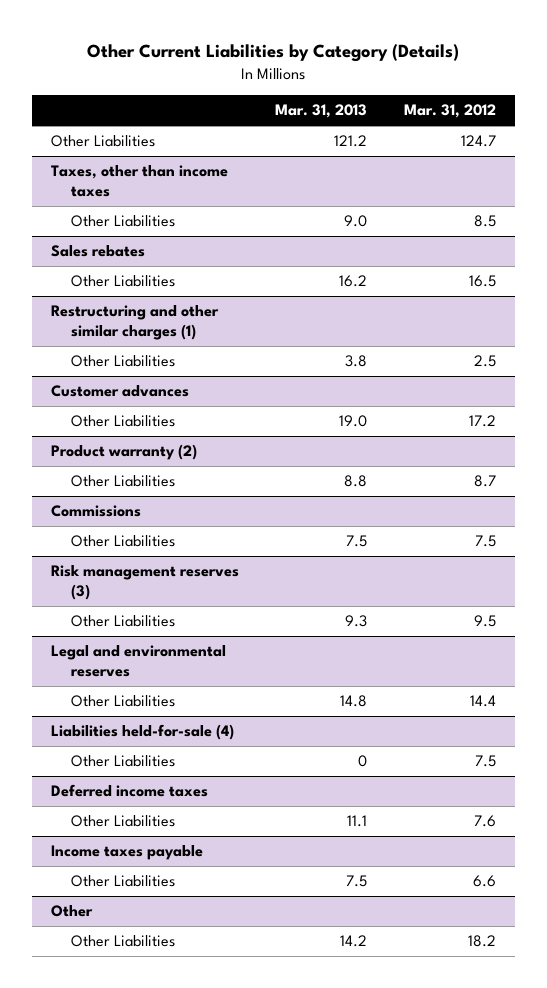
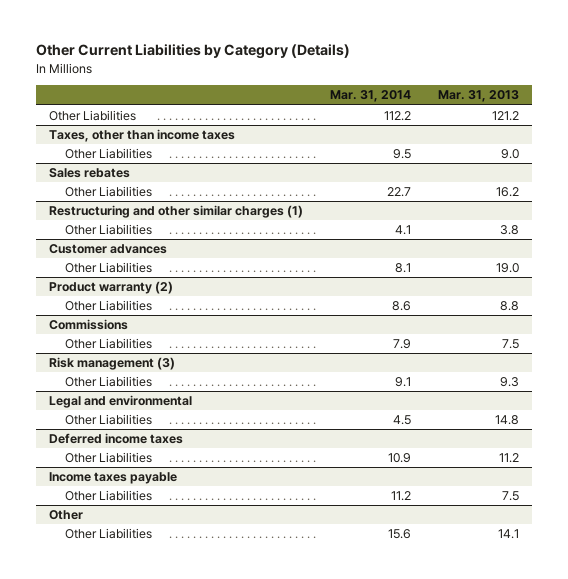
- | Mar. 31, 2013 | Mar. 31, 2012
+ | Mar. 31, 2014 | Mar. 31, 2013
- Risk management reserves (3)
+ Risk management (3)
- Legal and environmental reserves
+ Legal and environmental
- Liabilities held-for-sale (4)
- Other Liabilities | 0 | 7.5
@ Deferred income taxes
- Other Liabilities | 11.1 | 7.6
+ Other Liabilities | 10.9 | 11.2
@ Other
- Other Liabilities | 14.2 | 18.2
+ Other Liabilities | 15.6 | 14.1

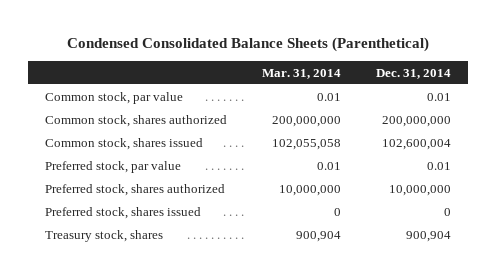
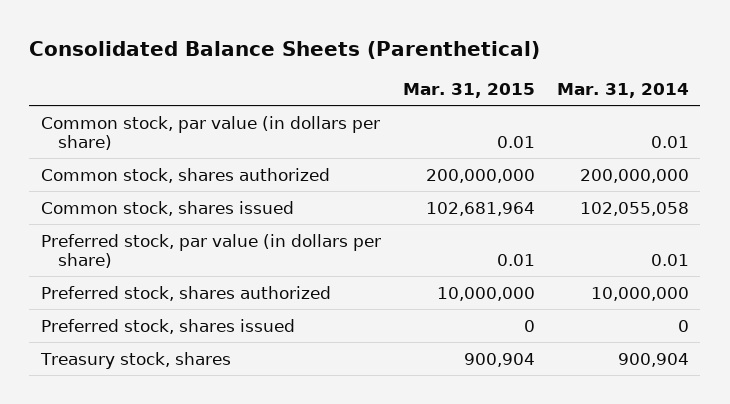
- Condensed Consolidated Balance Sheets (Parenthetical)
+ Consolidated Balance Sheets (Parenthetical)
- | Mar. 31, 2014 | Dec. 31, 2014
+ | Mar. 31, 2015 | Mar. 31, 2014
- Common stock, par value | 0.01 | 0.01
+ Common stock, par value (in dollars per share) | 0.01 | 0.01
- Preferred stock, par value | 0.01 | 0.01
+ Preferred stock, par value (in dollars per share) | 0.01 | 0.01

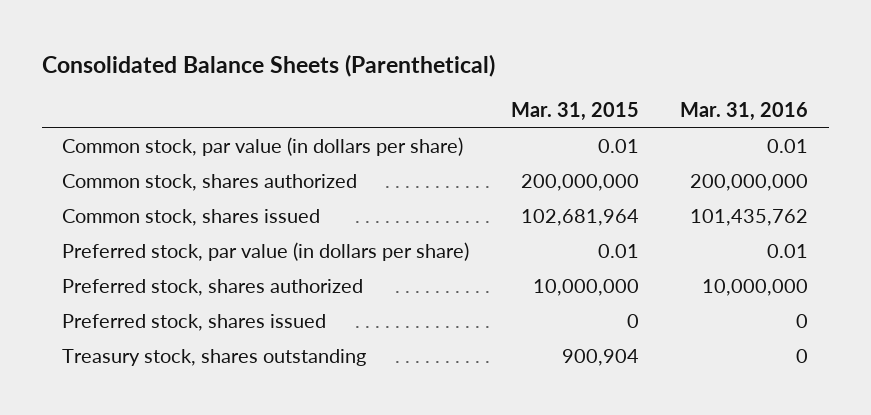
- | Mar. 31, 2015 | Mar. 31, 2014
+ | Mar. 31, 2015 | Mar. 31, 2016
- Treasury stock, shares | 900,904 | 900,904
+ Treasury stock, shares outstanding | 900,904 | 0

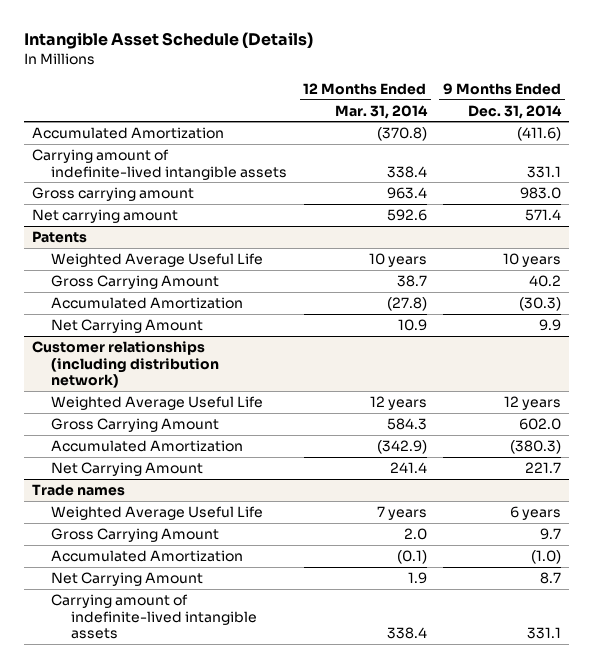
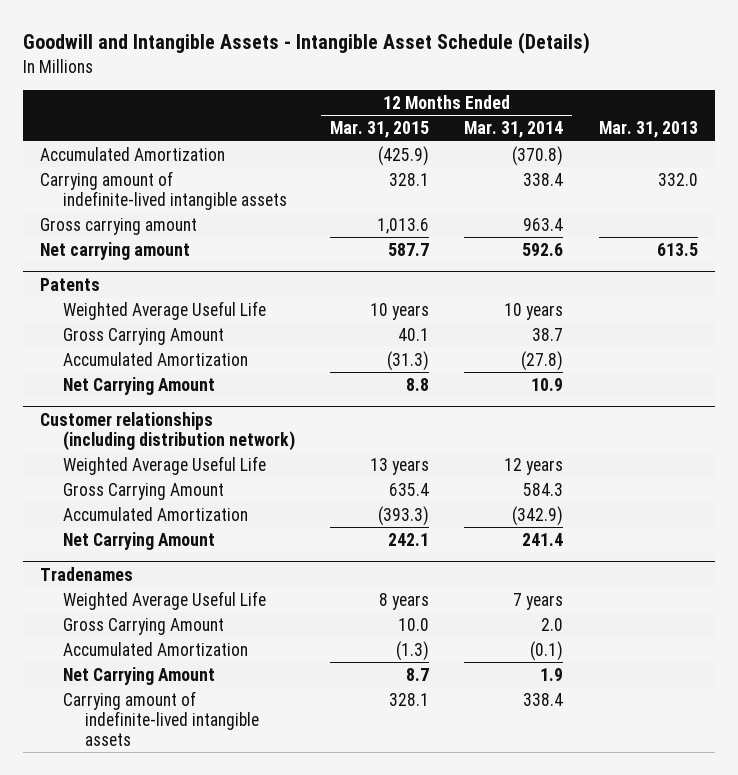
- Intangible Asset Schedule (Details)
+ Goodwill and Intangible Assets - Intangible Asset Schedule (Details)
- | 12 Months Ended Mar. 31, 2014 | 9 Months Ended Dec. 31, 2014
+ | 12 Months Ended Mar. 31, 2015 | 12 Months Ended Mar. 31, 2014 | Mar. 31, 2013
- Trade names
+ Tradenames

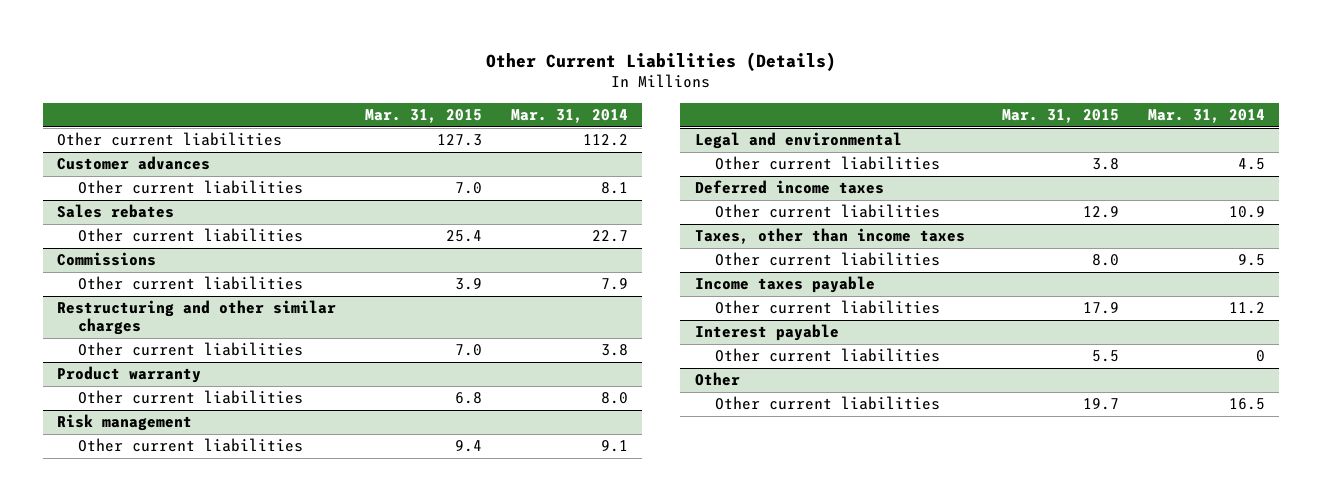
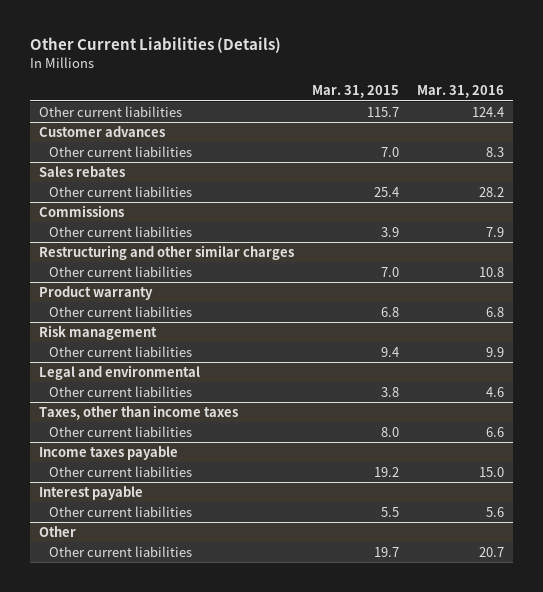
- | Mar. 31, 2015 | Mar. 31, 2014
+ | Mar. 31, 2015 | Mar. 31, 2016
- Other current liabilities | 127.3 | 112.2
+ Other current liabilities | 115.7 | 124.4
- Deferred income taxes
- Other current liabilities | 12.9 | 10.9
@ Income taxes payable
- Other current liabilities | 17.9 | 11.2
+ Other current liabilities | 19.2 | 15.0

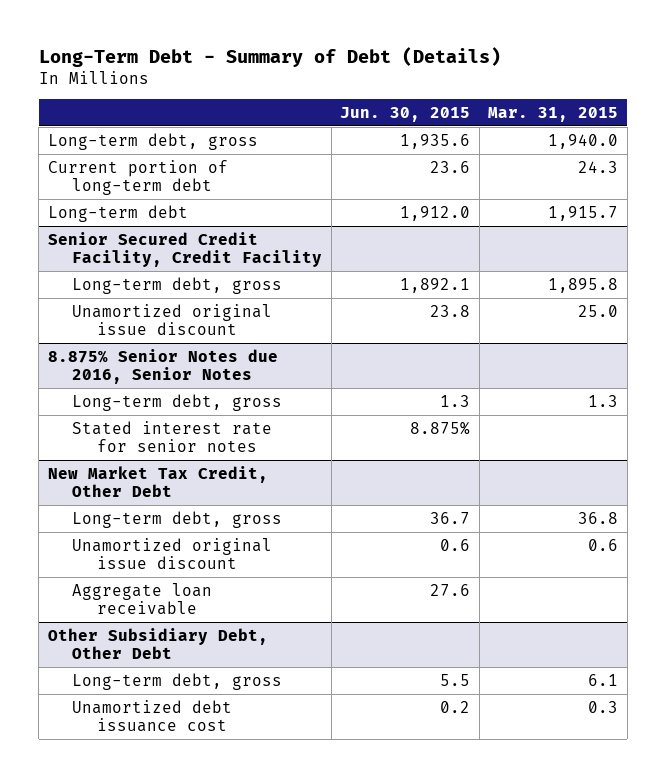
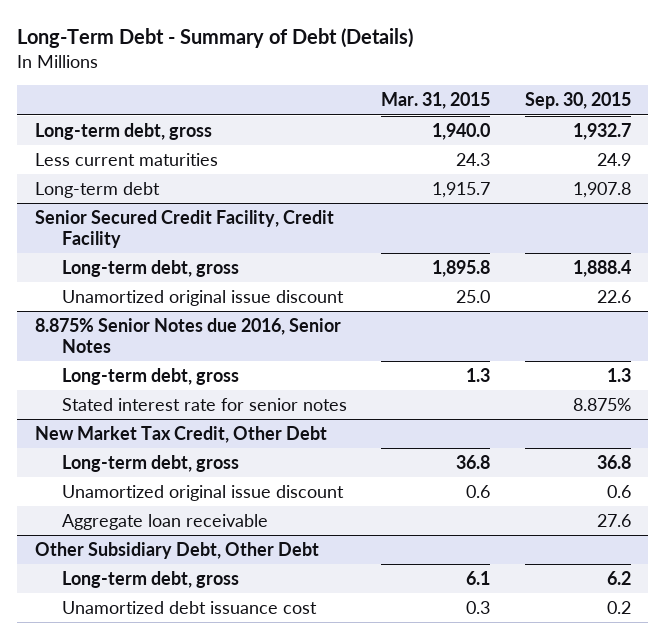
- | Jun. 30, 2015 | Mar. 31, 2015
+ | Mar. 31, 2015 | Sep. 30, 2015
- Current portion of long-term debt | 23.6 | 24.3
+ Less current maturities | 24.3 | 24.9

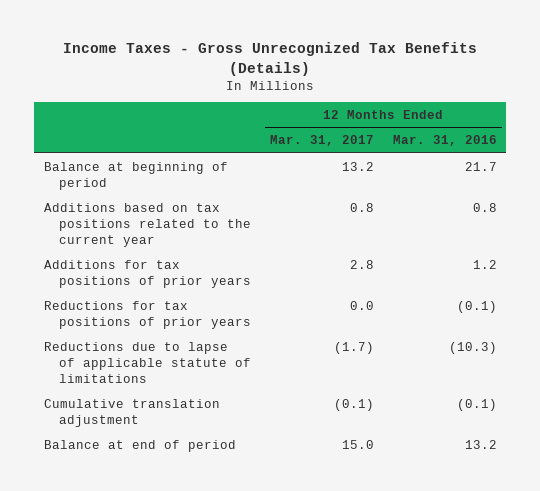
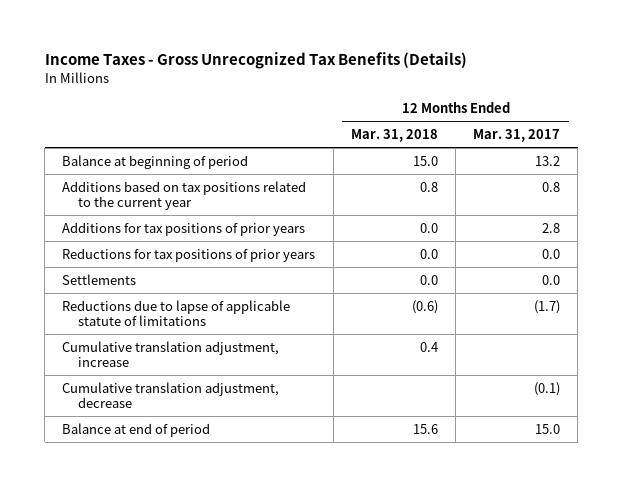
- | 12 Months Ended Mar. 31, 2017 | 12 Months Ended Mar. 31, 2016
+ | 12 Months Ended Mar. 31, 2018 | 12 Months Ended Mar. 31, 2017
+ Settlements | 0.0 | 0.0
- Cumulative translation adjustment | (0.1) | (0.1)
+ Cumulative translation adjustment, increase | 0.4 |
+ Cumulative translation adjustment, decrease | | (0.1)

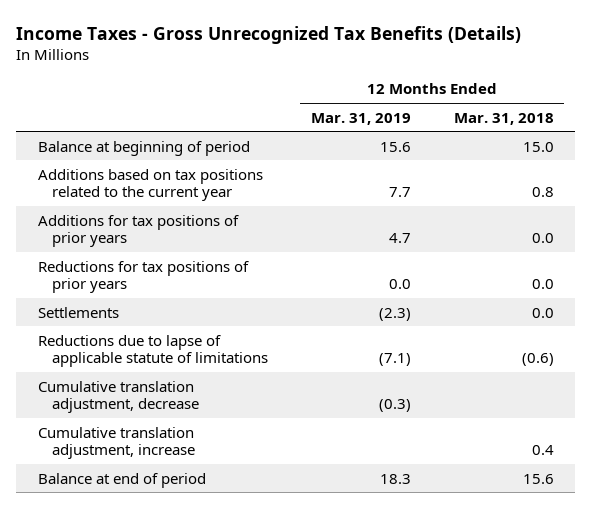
- | 12 Months Ended Mar. 31, 2018 | 12 Months Ended Mar. 31, 2017
+ | 12 Months Ended Mar. 31, 2019 | 12 Months Ended Mar. 31, 2018
moved down: Cumulative translation adjustment, increase | | 0.4

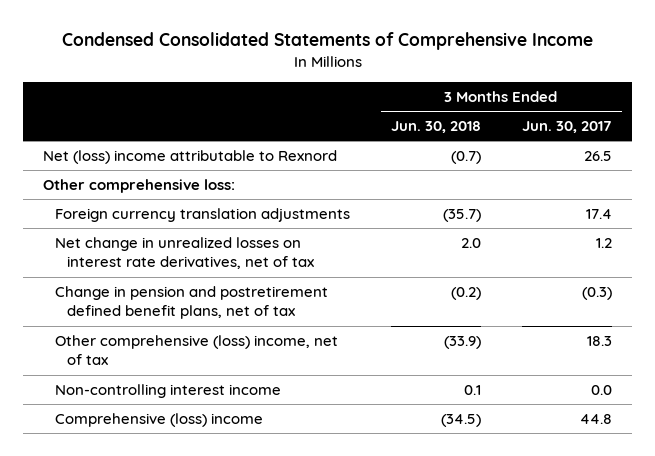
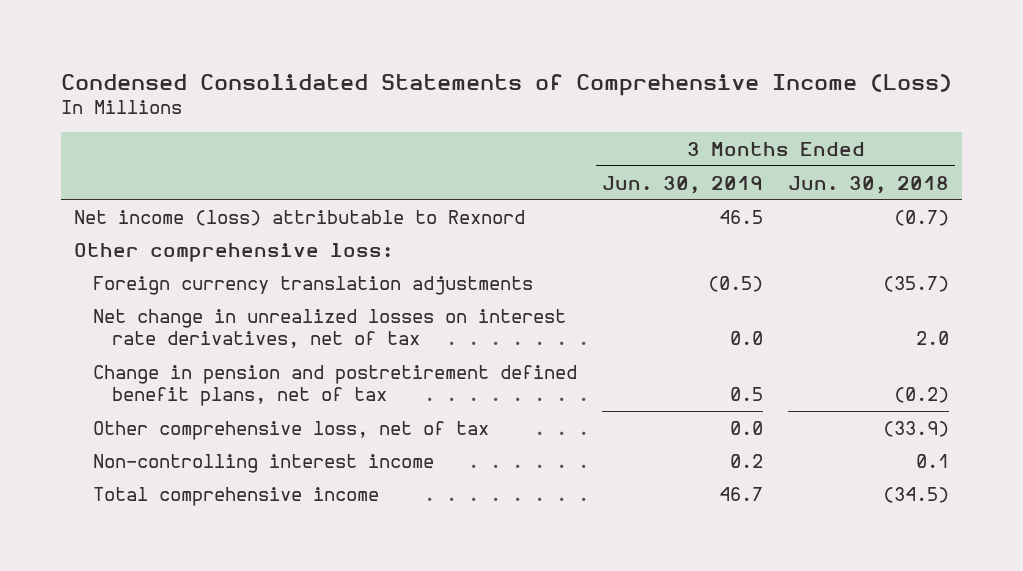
- Condensed Consolidated Statements of Comprehensive Income
+ Condensed Consolidated Statements of Comprehensive Income (Loss)
- | 3 Months Ended Jun. 30, 2018 | 3 Months Ended Jun. 30, 2017
+ | 3 Months Ended Jun. 30, 2019 | 3 Months Ended Jun. 30, 2018
- Net (loss) income attributable to Rexnord | (0.7) | 26.5
+ Net income (loss) attributable to Rexnord | 46.5 | (0.7)
- Other comprehensive (loss) income, net of tax | (33.9) | 18.3
+ Other comprehensive loss, net of tax | 0.0 | (33.9)
- Comprehensive (loss) income | (34.5) | 44.8
+ Total comprehensive income | 46.7 | (34.5)

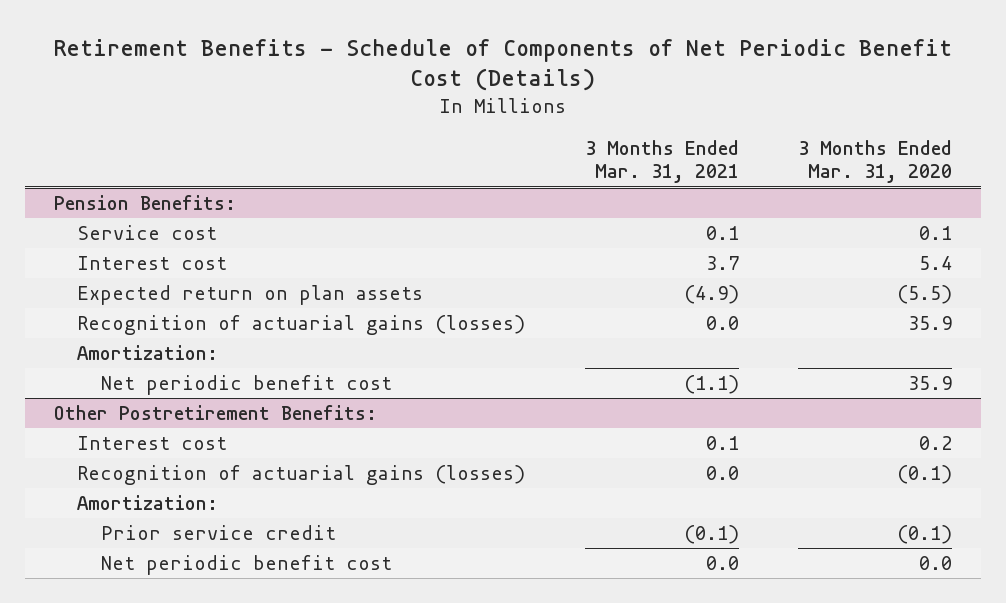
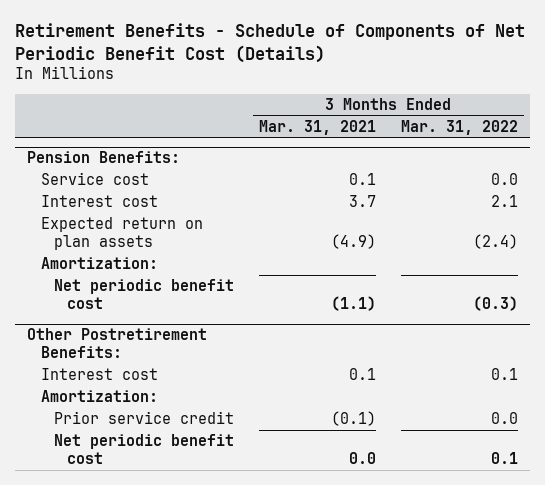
- | 3 Months Ended Mar. 31, 2021 | 3 Months Ended Mar. 31, 2020
+ | 3 Months Ended Mar. 31, 2021 | 3 Months Ended Mar. 31, 2022
@ Pension Benefits:
- Recognition of actuarial gains (losses) | 0.0 | 35.9
@ Other Postretirement Benefits:
- Recognition of actuarial gains (losses) | 0.0 | (0.1)

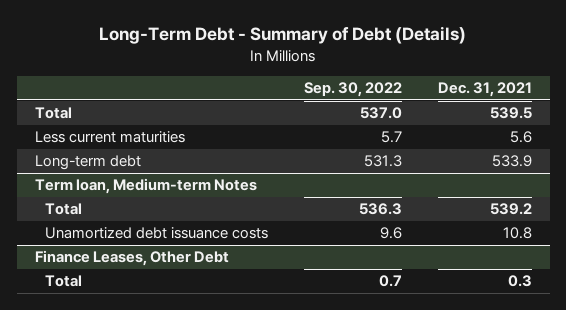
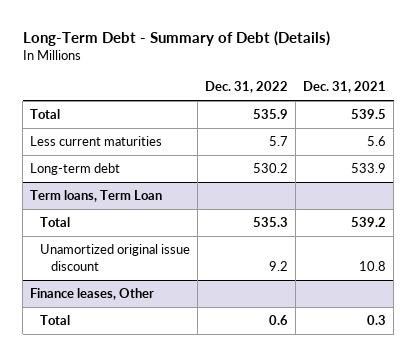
- | Sep. 30, 2022 | Dec. 31, 2021
+ | Dec. 31, 2022 | Dec. 31, 2021
- Term loan, Medium-term Notes
+ Term loans, Term Loan
- Unamortized debt issuance costs | 9.6 | 10.8
- Finance Leases, Other Debt
+ Unamortized original issue discount | 9.2 | 10.8
+ Finance leases, Other

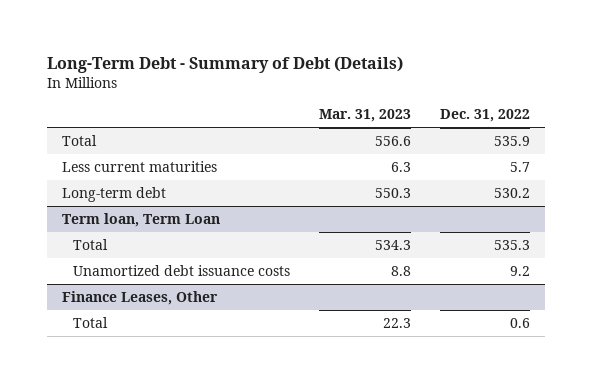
- | Dec. 31, 2022 | Dec. 31, 2021
+ | Mar. 31, 2023 | Dec. 31, 2022
- Term loans, Term Loan
+ Term loan, Term Loan
- Unamortized original issue discount | 9.2 | 10.8
- Finance leases, Other
+ Unamortized debt issuance costs | 8.8 | 9.2
+ Finance Leases, Other

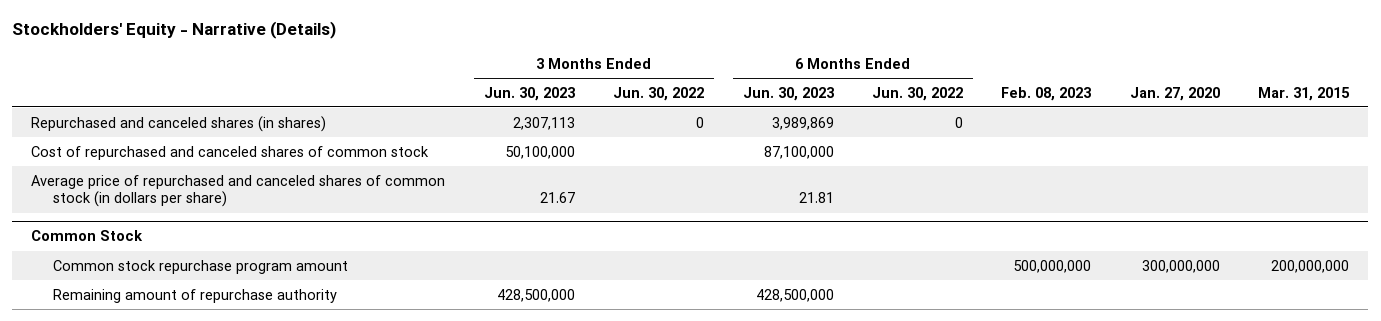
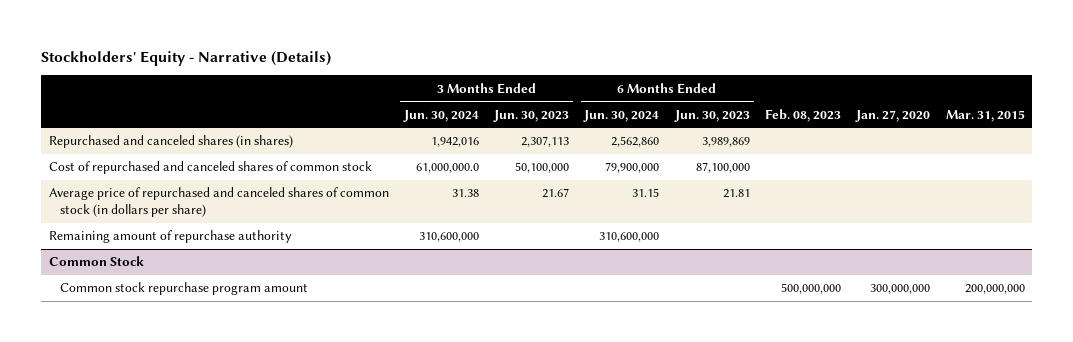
- | 3 Months Ended Jun. 30, 2023 | 3 Months Ended Jun. 30, 2022 | 6 Months Ended Jun. 30, 2023 | 6 Months Ended Jun. 30, 2022 | Feb. 08, 2023 | Jan. 27, 2020 | Mar. 31, 2015
+ | 3 Months Ended Jun. 30, 2024 | 3 Months Ended Jun. 30, 2023 | 6 Months Ended Jun. 30, 2024 | 6 Months Ended Jun. 30, 2023 | Feb. 08, 2023 | Jan. 27, 2020 | Mar. 31, 2015
+ Remaining amount of repurchase authority | 310,600,000 | | 310,600,000 | | | |
@ Common Stock
- Remaining amount of repurchase authority | 428,500,000 | | 428,500,000 | | | |

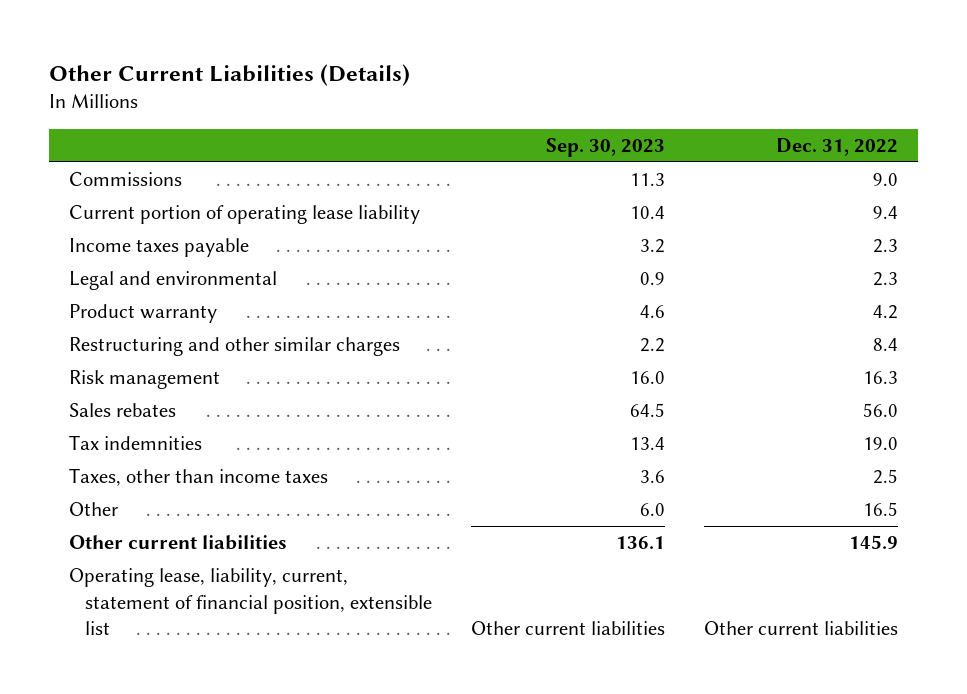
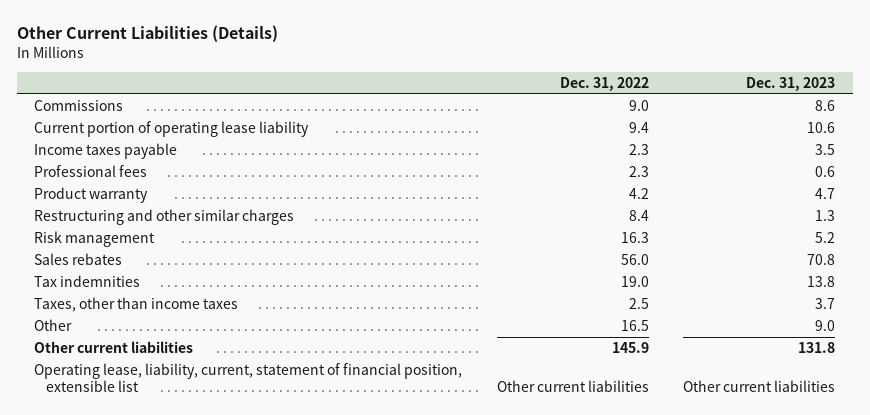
- | Sep. 30, 2023 | Dec. 31, 2022
+ | Dec. 31, 2022 | Dec. 31, 2023
- Legal and environmental | 0.9 | 2.3
+ Professional fees | 2.3 | 0.6

